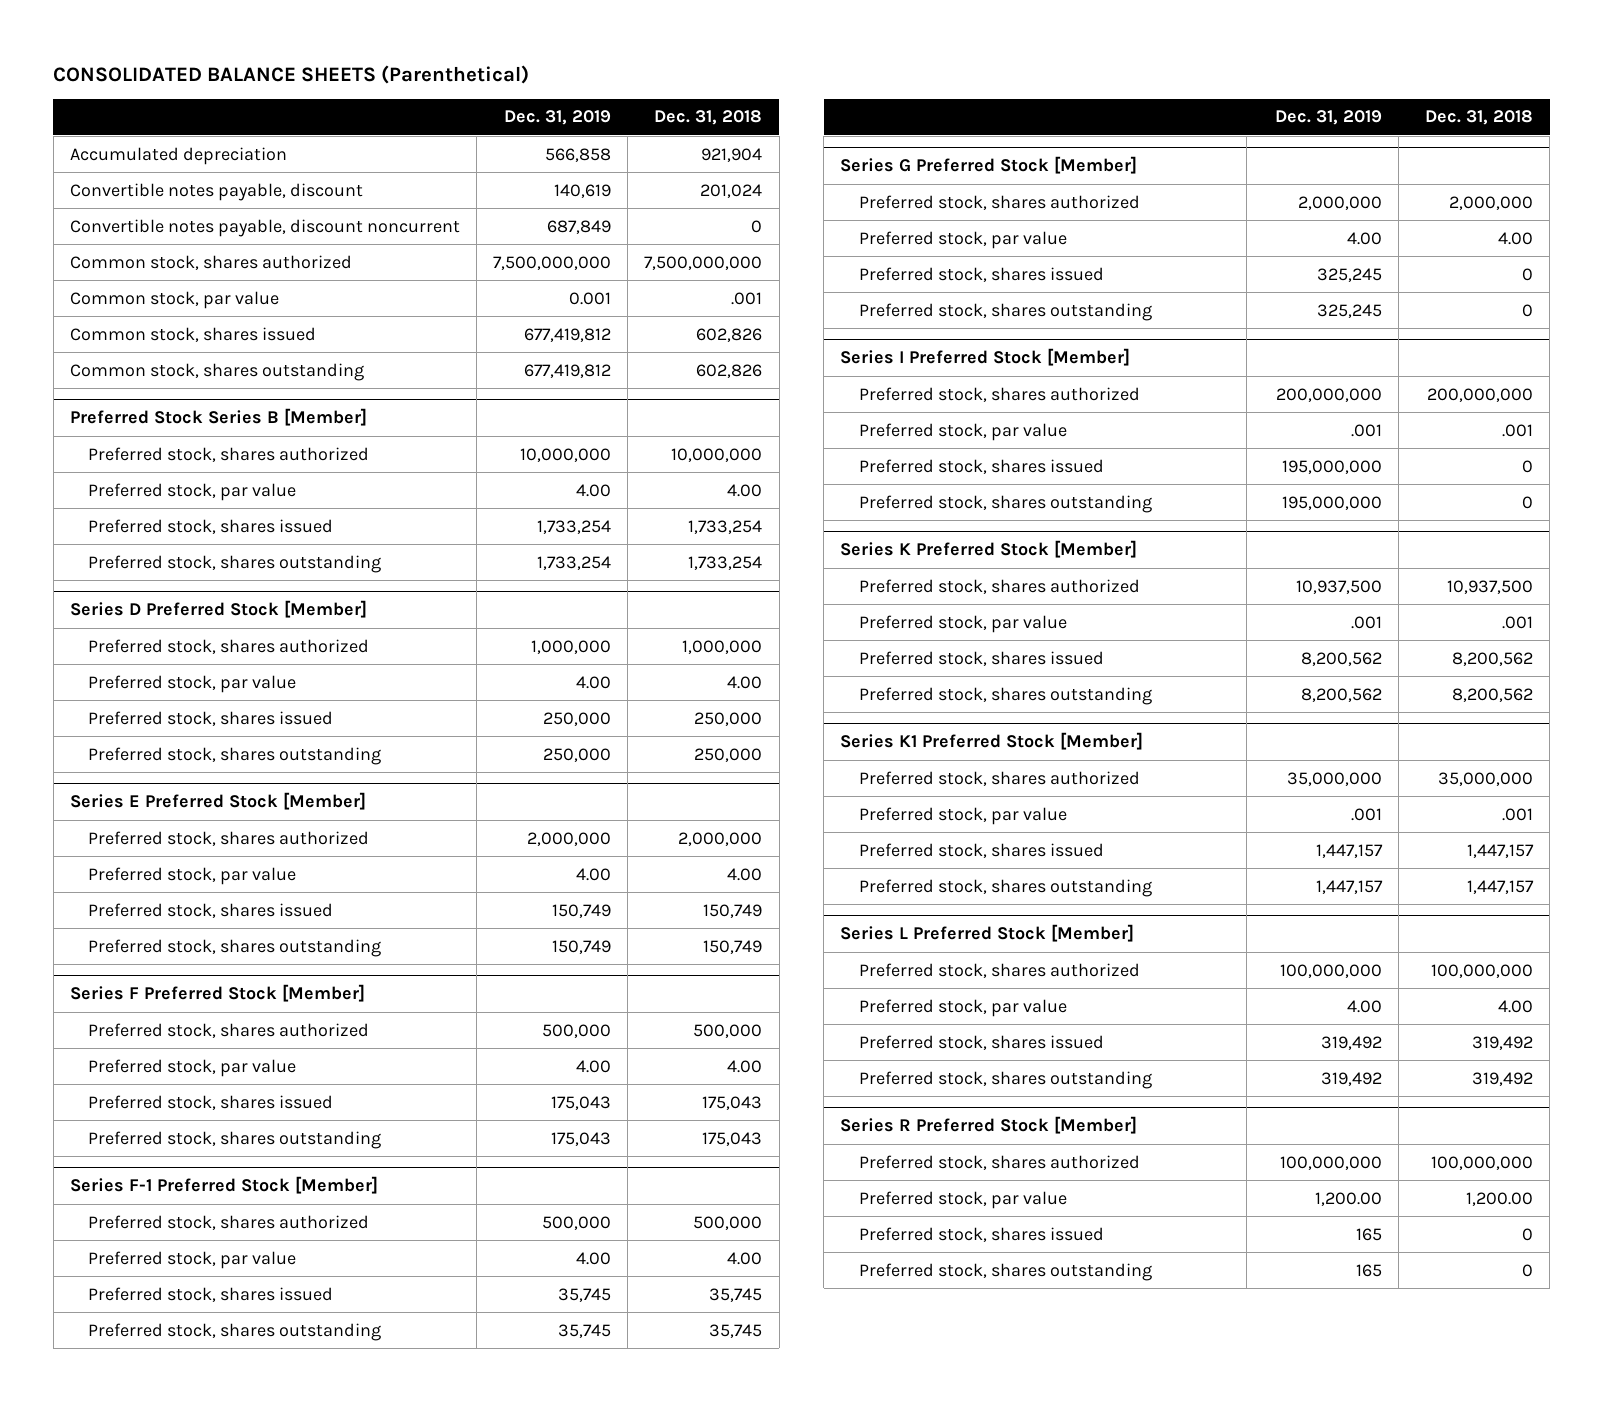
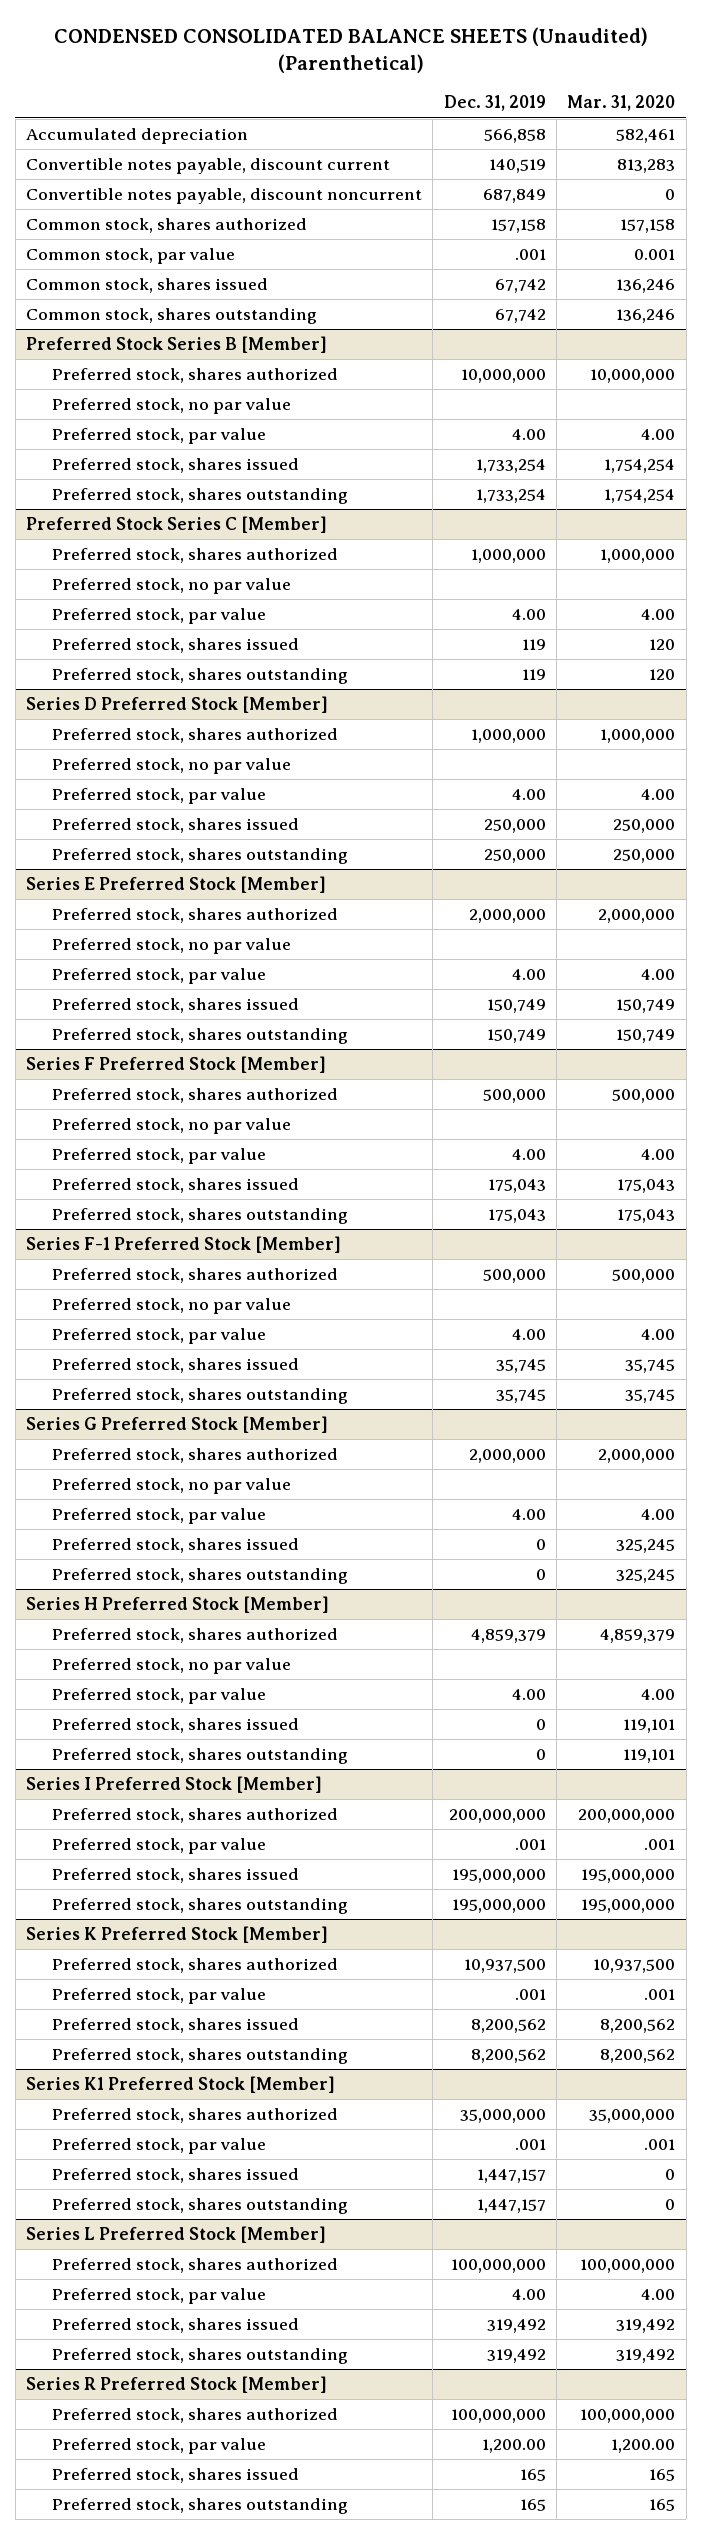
- CONSOLIDATED BALANCE SHEETS (Parenthetical)
+ CONDENSED CONSOLIDATED BALANCE SHEETS (Unaudited) (Parenthetical)
- | Dec. 31, 2019 | Dec. 31, 2018
+ | Dec. 31, 2019 | Mar. 31, 2020
- Convertible notes payable, discount | 140,619 | 201,024
+ Convertible notes payable, discount current | 140,519 | 813,283
- Common stock, shares authorized | 7,500,000,000 | 7,500,000,000
- Common stock, par value | 0.001 | .001
- Common stock, shares issued | 677,419,812 | 602,826
- Common stock, shares outstanding | 677,419,812 | 602,826
+ Common stock, shares authorized | 157,158 | 157,158
+ Common stock, par value | .001 | 0.001
+ Common stock, shares issued | 67,742 | 136,246
+ Common stock, shares outstanding | 67,742 | 136,246
@ Preferred Stock Series B [Member]
+ Preferred stock, no par value
+ Preferred Stock Series C [Member]
+ Preferred stock, shares authorized | 1,000,000 | 1,000,000
+ Preferred stock, no par value
+ Preferred stock, par value | 4.00 | 4.00
+ Preferred stock, shares issued | 119 | 120
+ Preferred stock, shares outstanding | 119 | 120
@ Series D Preferred Stock [Member]
+ Preferred stock, no par value
@ Series E Preferred Stock [Member]
+ Preferred stock, no par value
@ Series F Preferred Stock [Member]
+ Preferred stock, no par value
@ Series F-1 Preferred Stock [Member]
+ Preferred stock, no par value
@ Series G Preferred Stock [Member]
+ Preferred stock, no par value
- Preferred stock, shares issued | 325,245 | 0
- Preferred stock, shares outstanding | 325,245 | 0
+ Preferred stock, shares issued | 0 | 325,245
+ Preferred stock, shares outstanding | 0 | 325,245
+ Series H Preferred Stock [Member]
+ Preferred stock, shares authorized | 4,859,379 | 4,859,379
+ Preferred stock, no par value
+ Preferred stock, par value | 4.00 | 4.00
+ Preferred stock, shares issued | 0 | 119,101
+ Preferred stock, shares outstanding | 0 | 119,101

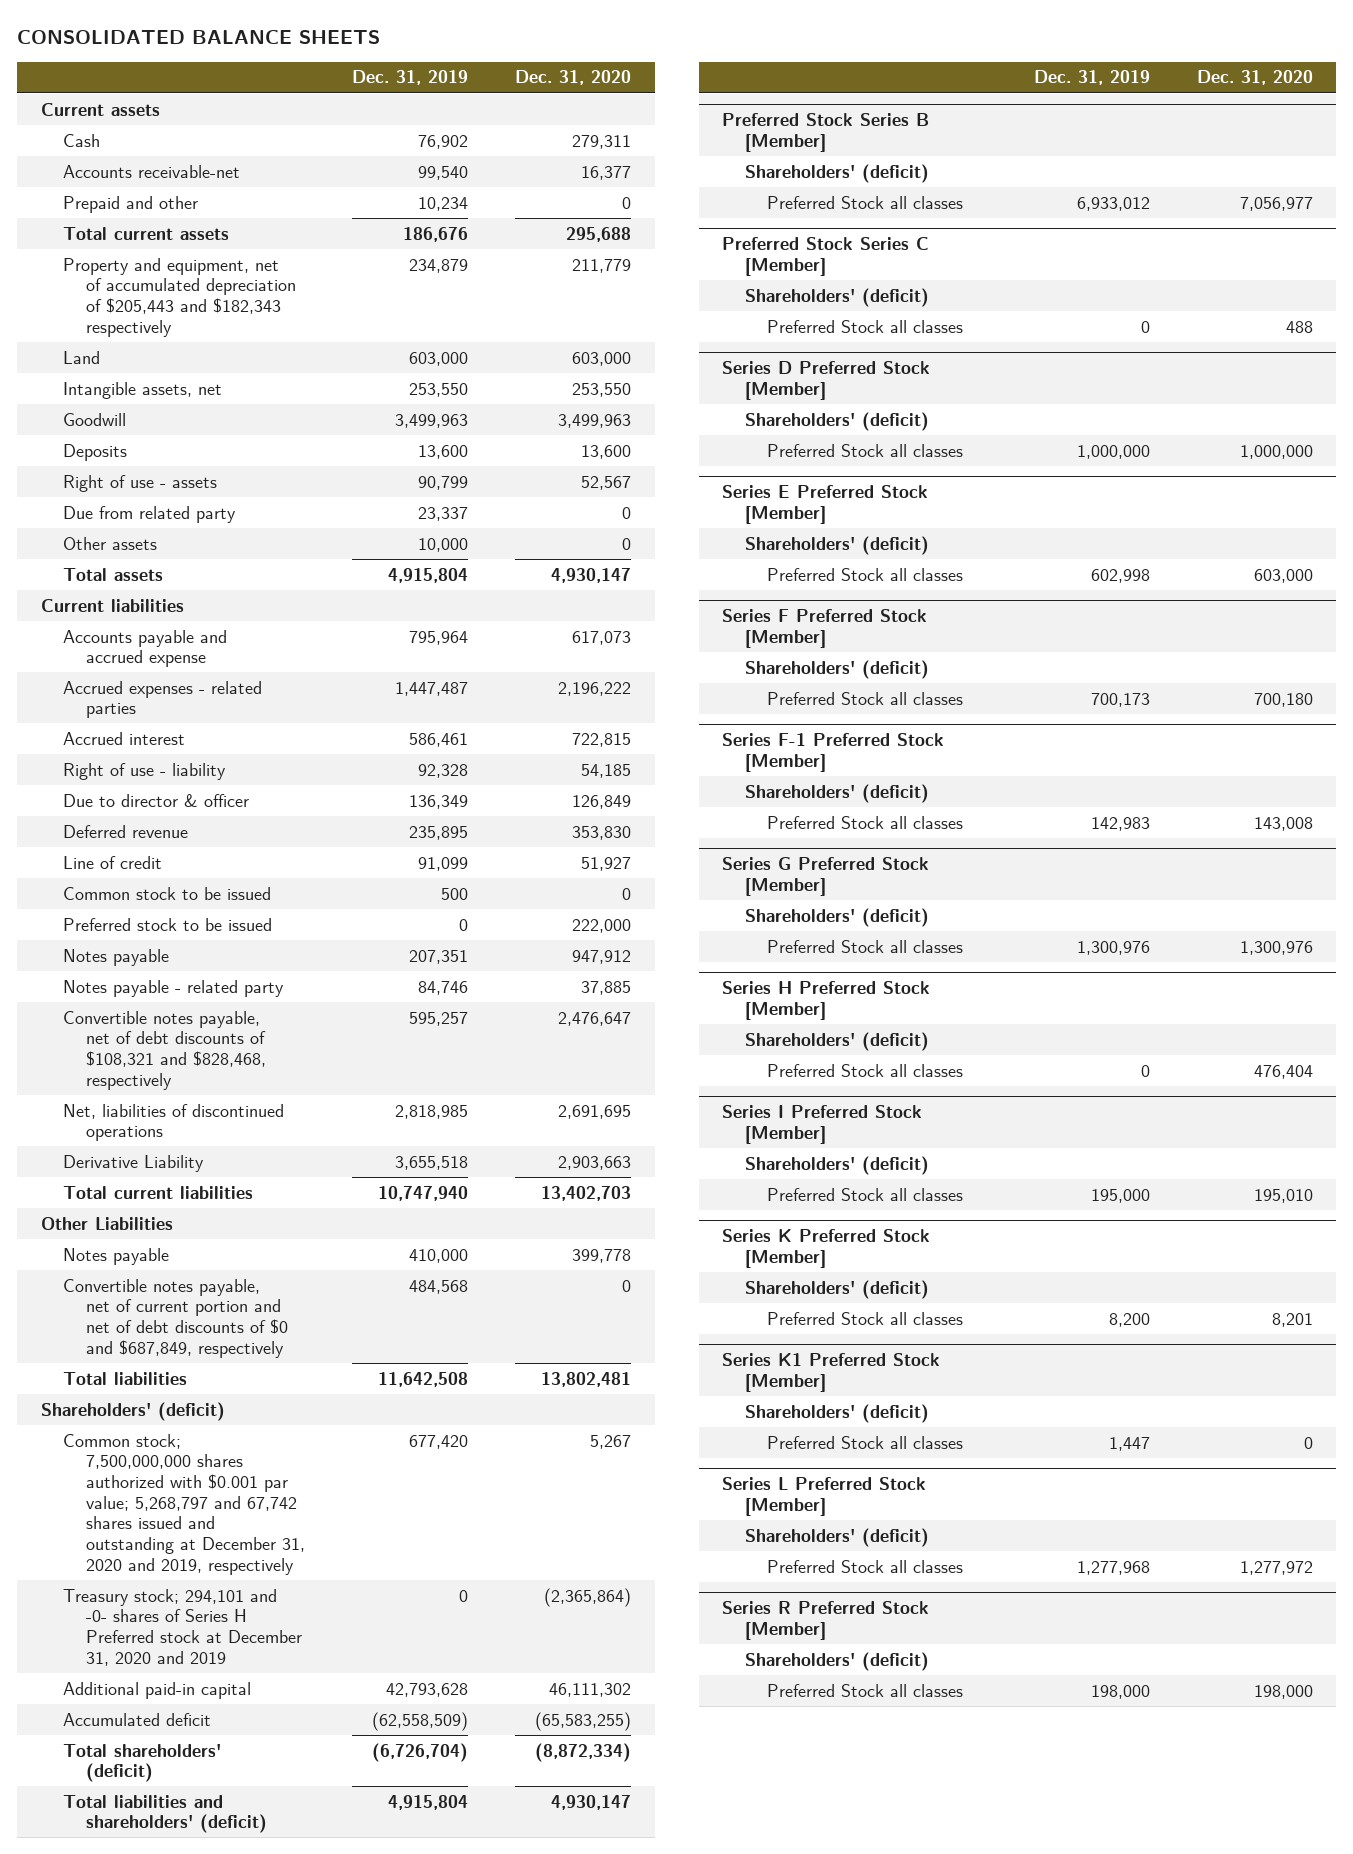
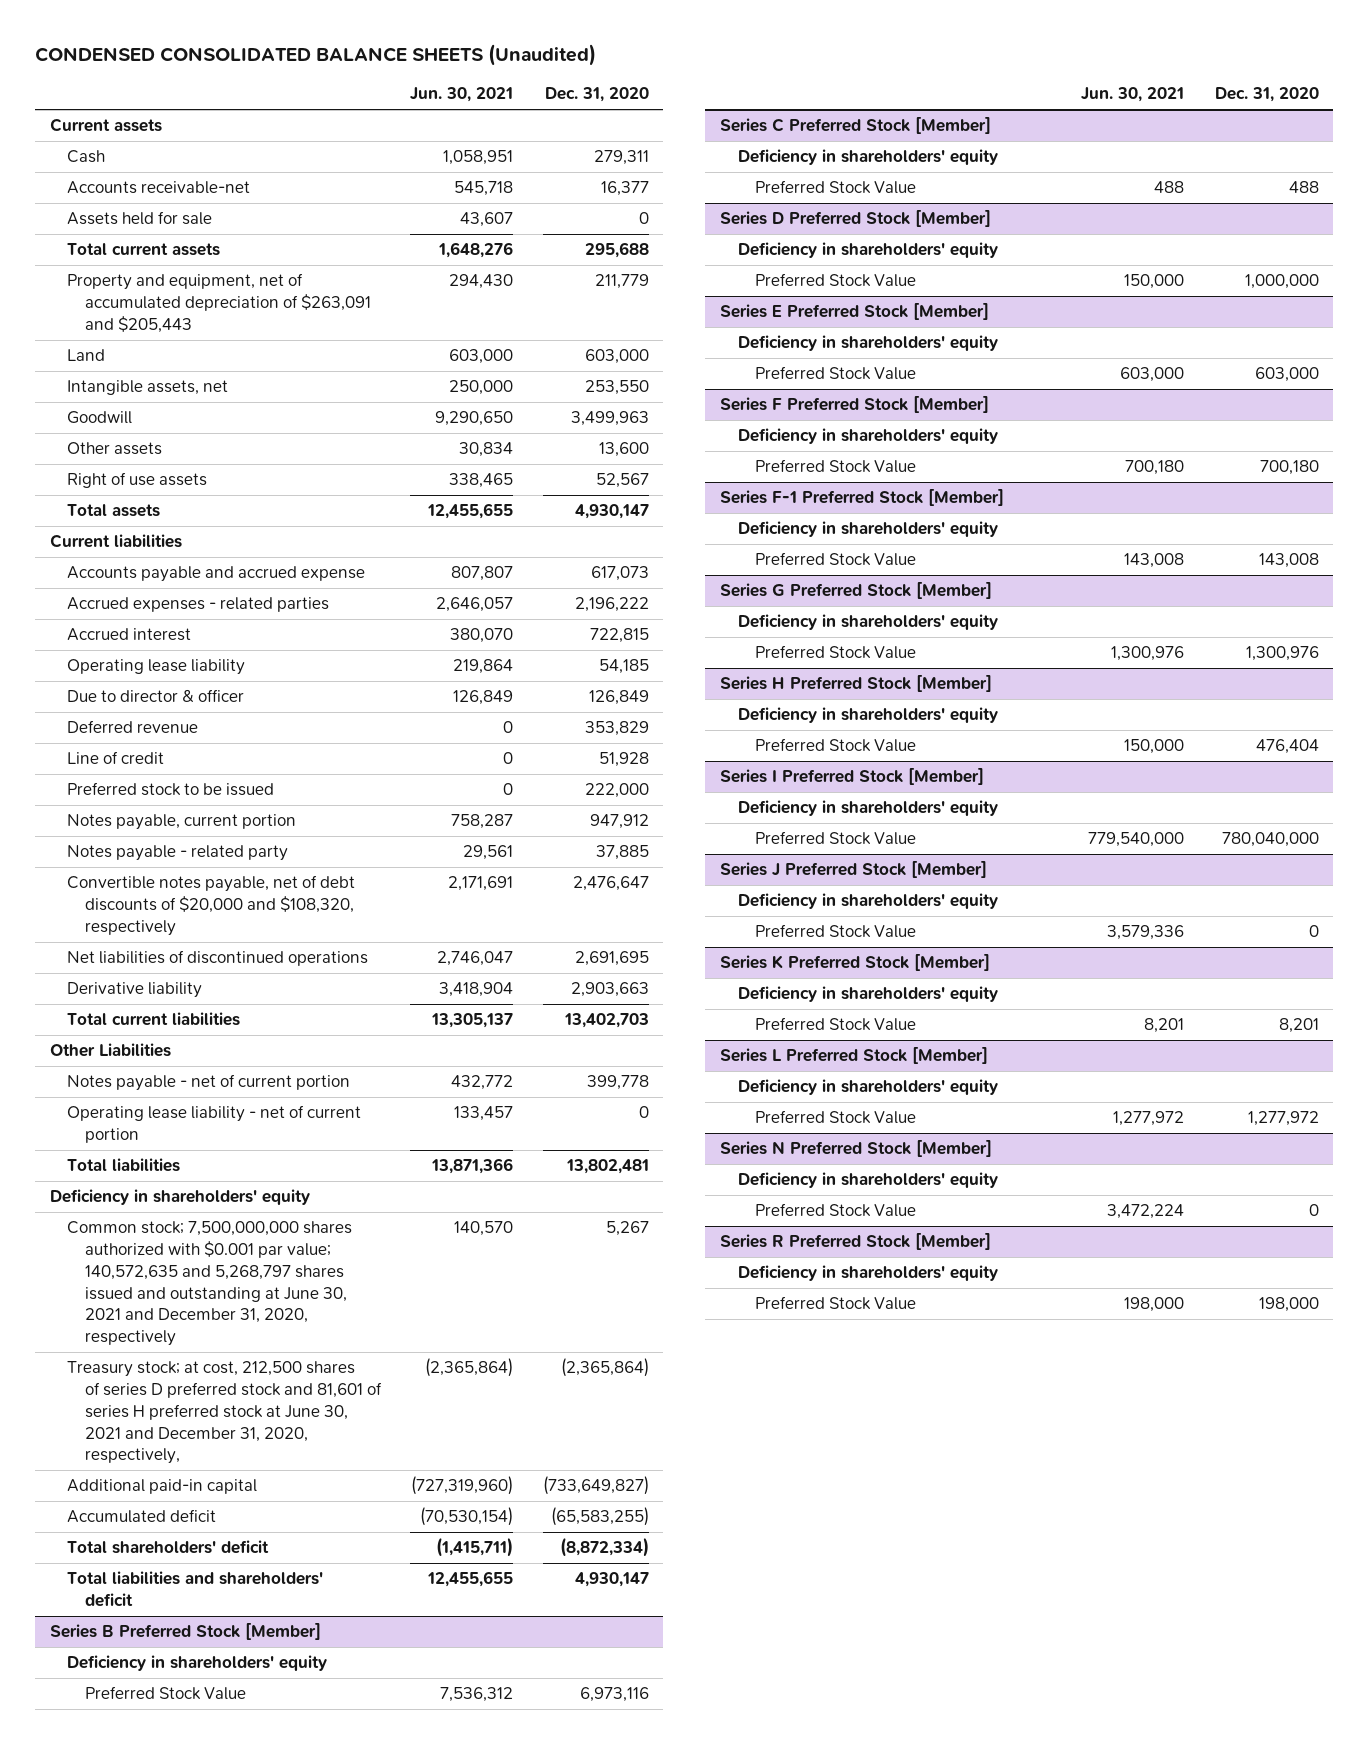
- CONSOLIDATED BALANCE SHEETS
+ CONDENSED CONSOLIDATED BALANCE SHEETS (Unaudited)
- | Dec. 31, 2019 | Dec. 31, 2020
+ | Jun. 30, 2021 | Dec. 31, 2020
- Prepaid and other | 10,234 | 0
+ Assets held for sale | 43,607 | 0
- Property and equipment, net of accumulated depreciation of $205,443 and $182,343 respectively | 234,879 | 211,779
+ Property and equipment, net of accumulated depreciation of $263,091 and $205,443 | 294,430 | 211,779
- Deposits | 13,600 | 13,600
- Right of use - assets | 90,799 | 52,567
- Due from related party | 23,337 | 0
- Other assets | 10,000 | 0
+ Other assets | 30,834 | 13,600
+ Right of use assets | 338,465 | 52,567
- Right of use - liability | 92,328 | 54,185
+ Operating lease liability | 219,864 | 54,185
- Deferred revenue | 235,895 | 353,830
- Line of credit | 91,099 | 51,927
- Common stock to be issued | 500 | 0
+ Deferred revenue | 0 | 353,829
+ Line of credit | 0 | 51,928
- Notes payable | 207,351 | 947,912
+ Notes payable, current portion | 758,287 | 947,912
- Convertible notes payable, net of debt discounts of $108,321 and $828,468, respectively | 595,257 | 2,476,647
- Net, liabilities of discontinued operations | 2,818,985 | 2,691,695
- Derivative Liability | 3,655,518 | 2,903,663
+ Convertible notes payable, net of debt discounts of $20,000 and $108,320, respectively | 2,171,691 | 2,476,647
+ Net liabilities of discontinued operations | 2,746,047 | 2,691,695
+ Derivative liability | 3,418,904 | 2,903,663
- Notes payable | 410,000 | 399,778
- Convertible notes payable, net of current portion and net of debt discounts of $0 and $687,849, respectively | 484,568 | 0
+ Notes payable - net of current portion | 432,772 | 399,778
+ Operating lease liability - net of current portion | 133,457 | 0
- Shareholders' (deficit)
- Common stock; 7,500,000,000 shares authorized with $0.001 par value; 5,268,797 and 67,742 shares issued and outstanding at December 31, 2020 and 2019, respectively | 677,420 | 5,267
- Treasury stock; 294,101 and -0- shares of Series H Preferred stock at December 31, 2020 and 2019 | 0 | (2,365,864)
- Additional paid-in capital | 42,793,628 | 46,111,302
+ Deficiency in shareholders' equity
+ Common stock; 7,500,000,000 shares authorized with $0.001 par value; 140,572,635 and 5,268,797 shares issued and outstanding at June 30, 2021 and December 31, 2020, respectively | 140,570 | 5,267
+ Treasury stock; at cost, 212,500 shares of series D preferred stock and 81,601 of series H preferred stock at June 30, 2021 and December 31, 2020, respectively, | (2,365,864) | (2,365,864)
+ Additional paid-in capital | (727,319,960) | (733,649,827)
- Total shareholders' (deficit) | (6,726,704) | (8,872,334)
- Total liabilities and shareholders' (deficit) | 4,915,804 | 4,930,147
- Preferred Stock Series B [Member]
- Shareholders' (deficit)
- Preferred Stock all classes | 6,933,012 | 7,056,977
- Preferred Stock Series C [Member]
- Shareholders' (deficit)
- Preferred Stock all classes | 0 | 488
+ Total shareholders' deficit | (1,415,711) | (8,872,334)
+ Total liabilities and shareholders' deficit | 12,455,655 | 4,930,147
+ Series B Preferred Stock [Member]
+ Deficiency in shareholders' equity
+ Preferred Stock Value | 7,536,312 | 6,973,116
+ Series C Preferred Stock [Member]
+ Deficiency in shareholders' equity
+ Preferred Stock Value | 488 | 488
@ Series D Preferred Stock [Member]
- Shareholders' (deficit)
- Preferred Stock all classes | 1,000,000 | 1,000,000
+ Deficiency in shareholders' equity
+ Preferred Stock Value | 150,000 | 1,000,000
@ Series E Preferred Stock [Member]
- Shareholders' (deficit)
- Preferred Stock all classes | 602,998 | 603,000
+ Deficiency in shareholders' equity
+ Preferred Stock Value | 603,000 | 603,000
@ Series F Preferred Stock [Member]
- Shareholders' (deficit)
- Preferred Stock all classes | 700,173 | 700,180
+ Deficiency in shareholders' equity
+ Preferred Stock Value | 700,180 | 700,180
@ Series F-1 Preferred Stock [Member]
- Shareholders' (deficit)
- Preferred Stock all classes | 142,983 | 143,008
+ Deficiency in shareholders' equity
+ Preferred Stock Value | 143,008 | 143,008
@ Series G Preferred Stock [Member]
- Shareholders' (deficit)
- Preferred Stock all classes | 1,300,976 | 1,300,976
+ Deficiency in shareholders' equity
+ Preferred Stock Value | 1,300,976 | 1,300,976
@ Series H Preferred Stock [Member]
- Shareholders' (deficit)
- Preferred Stock all classes | 0 | 476,404
+ Deficiency in shareholders' equity
+ Preferred Stock Value | 150,000 | 476,404
@ Series I Preferred Stock [Member]
- Shareholders' (deficit)
- Preferred Stock all classes | 195,000 | 195,010
+ Deficiency in shareholders' equity
+ Preferred Stock Value | 779,540,000 | 780,040,000
+ Series J Preferred Stock [Member]
+ Deficiency in shareholders' equity
+ Preferred Stock Value | 3,579,336 | 0
@ Series K Preferred Stock [Member]
- Shareholders' (deficit)
- Preferred Stock all classes | 8,200 | 8,201
- Series K1 Preferred Stock [Member]
- Shareholders' (deficit)
- Preferred Stock all classes | 1,447 | 0
@ Series K Preferred Stock [Member]
+ Deficiency in shareholders' equity
+ Preferred Stock Value | 8,201 | 8,201
@ Series L Preferred Stock [Member]
- Shareholders' (deficit)
- Preferred Stock all classes | 1,277,968 | 1,277,972
+ Deficiency in shareholders' equity
+ Preferred Stock Value | 1,277,972 | 1,277,972
+ Series N Preferred Stock [Member]
+ Deficiency in shareholders' equity
+ Preferred Stock Value | 3,472,224 | 0
@ Series R Preferred Stock [Member]
- Shareholders' (deficit)
- Preferred Stock all classes | 198,000 | 198,000
+ Deficiency in shareholders' equity
+ Preferred Stock Value | 198,000 | 198,000

